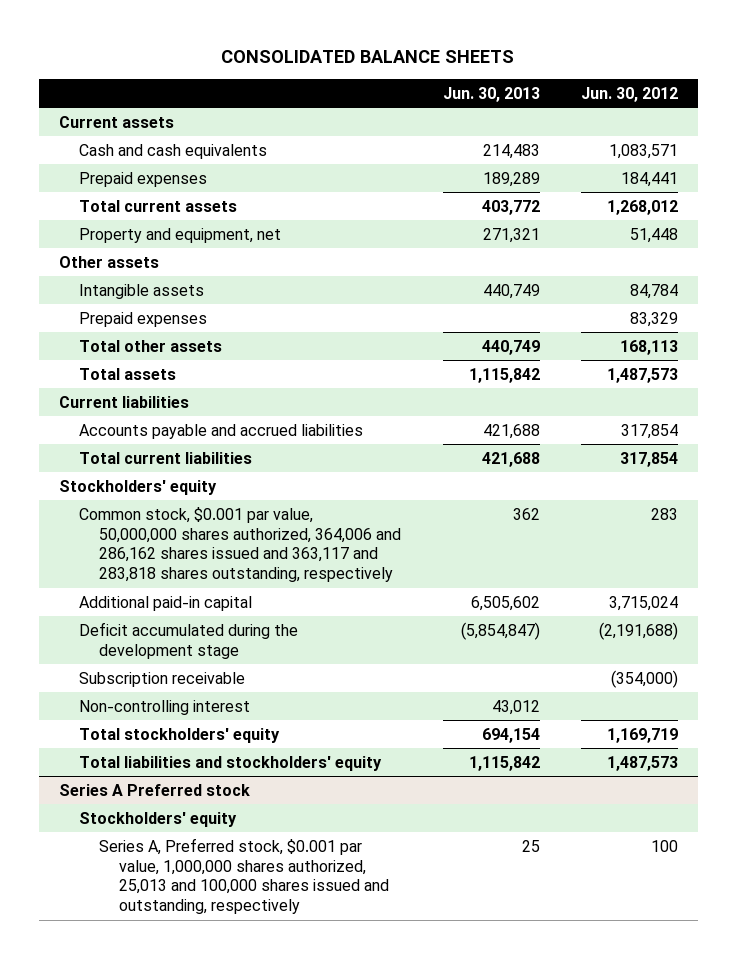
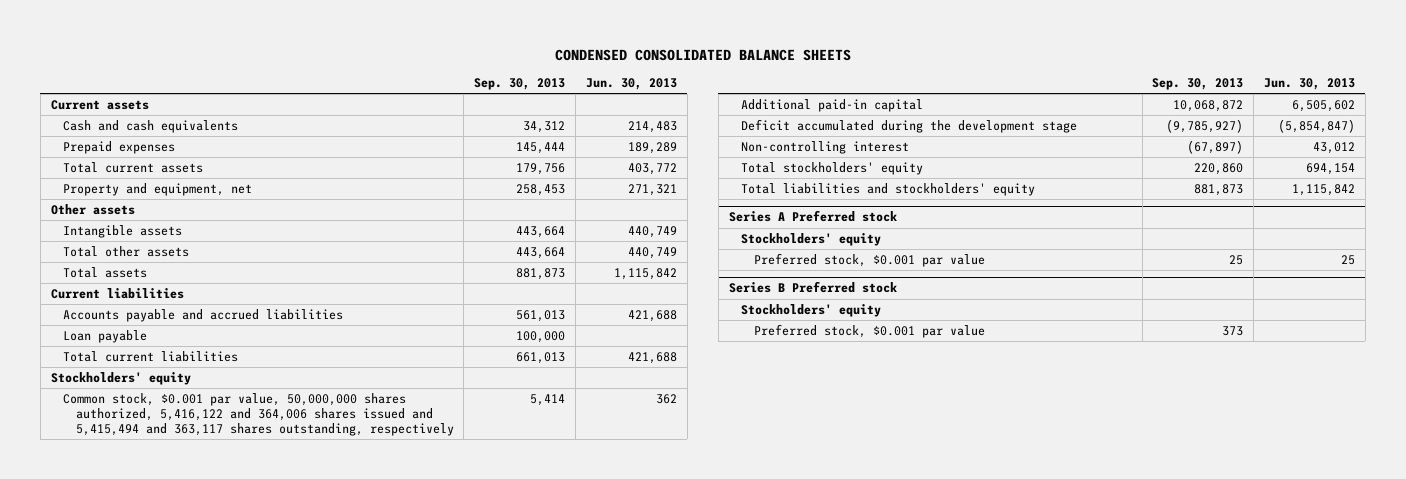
- CONSOLIDATED BALANCE SHEETS
+ CONDENSED CONSOLIDATED BALANCE SHEETS
- | Jun. 30, 2013 | Jun. 30, 2012
+ | Sep. 30, 2013 | Jun. 30, 2013
- Prepaid expenses | | 83,329
+ Loan payable | 100,000 |
- Common stock, $0.001 par value, 50,000,000 shares authorized, 364,006 and 286,162 shares issued and 363,117 and 283,818 shares outstanding, respectively | 362 | 283
+ Common stock, $0.001 par value, 50,000,000 shares authorized, 5,416,122 and 364,006 shares issued and 5,415,494 and 363,117 shares outstanding, respectively | 5,414 | 362
- Subscription receivable | | (354,000)
@ Series A Preferred stock
- Series A, Preferred stock, $0.001 par value, 1,000,000 shares authorized, 25,013 and 100,000 shares issued and outstanding, respectively | 25 | 100
+ Preferred stock, $0.001 par value | 25 | 25
+ Series B Preferred stock
+ Stockholders' equity
+ Preferred stock, $0.001 par value | 373 |

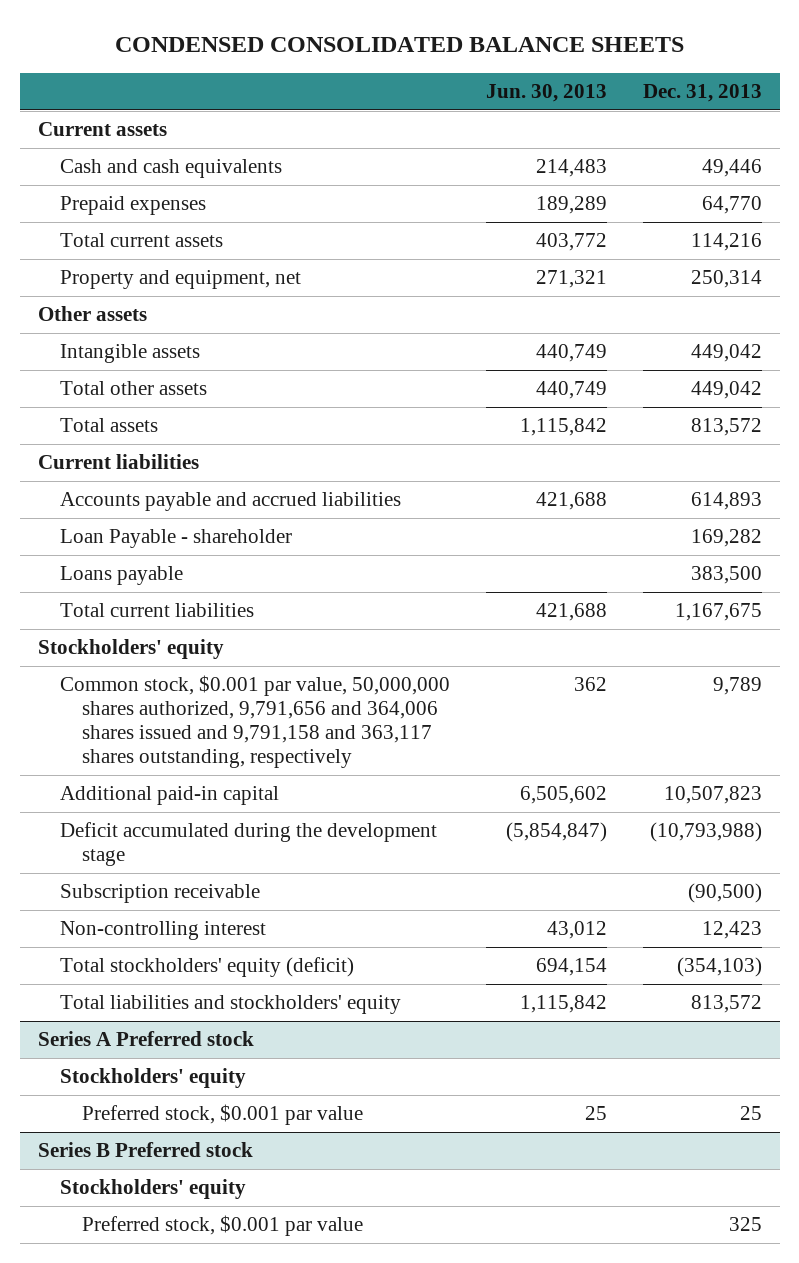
- | Sep. 30, 2013 | Jun. 30, 2013
+ | Jun. 30, 2013 | Dec. 31, 2013
- Loan payable | 100,000 |
+ Loan Payable - shareholder | | 169,282
+ Loans payable | | 383,500
- Common stock, $0.001 par value, 50,000,000 shares authorized, 5,416,122 and 364,006 shares issued and 5,415,494 and 363,117 shares outstanding, respectively | 5,414 | 362
+ Common stock, $0.001 par value, 50,000,000 shares authorized, 9,791,656 and 364,006 shares issued and 9,791,158 and 363,117 shares outstanding, respectively | 362 | 9,789
+ Subscription receivable | | (90,500)
- Total stockholders' equity | 220,860 | 694,154
+ Total stockholders' equity (deficit) | 694,154 | (354,103)

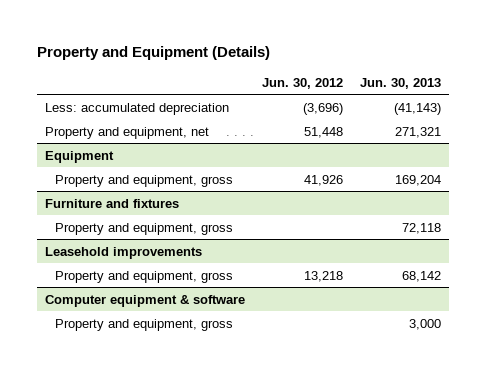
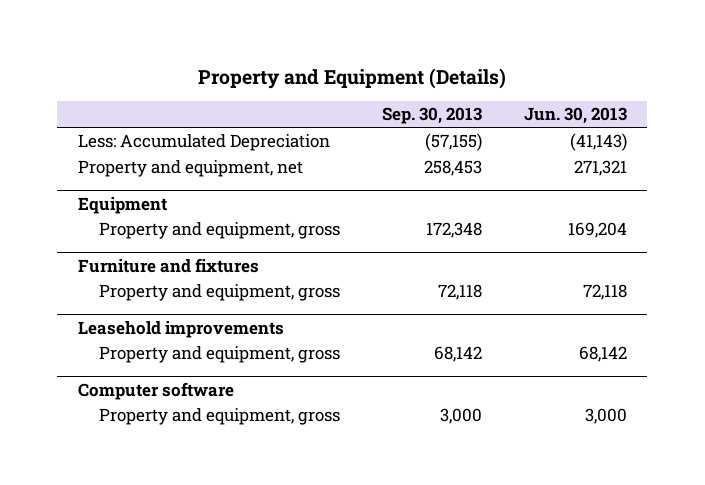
- | Jun. 30, 2012 | Jun. 30, 2013
+ | Sep. 30, 2013 | Jun. 30, 2013
- Less: accumulated depreciation | (3,696) | (41,143)
+ Less: Accumulated Depreciation | (57,155) | (41,143)
- Computer equipment & software
+ Computer software

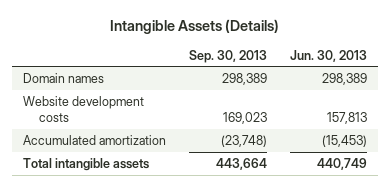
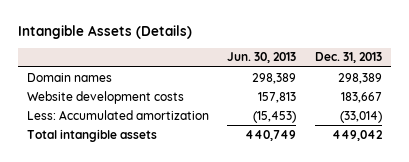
- | Sep. 30, 2013 | Jun. 30, 2013
+ | Jun. 30, 2013 | Dec. 31, 2013
- Accumulated amortization | (23,748) | (15,453)
+ Less: Accumulated amortization | (15,453) | (33,014)

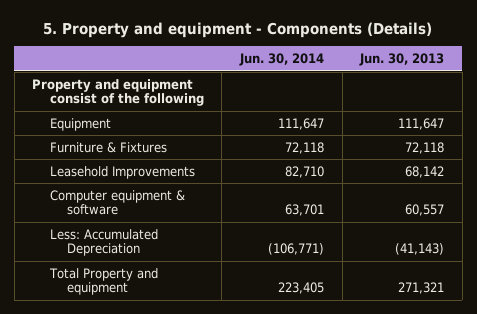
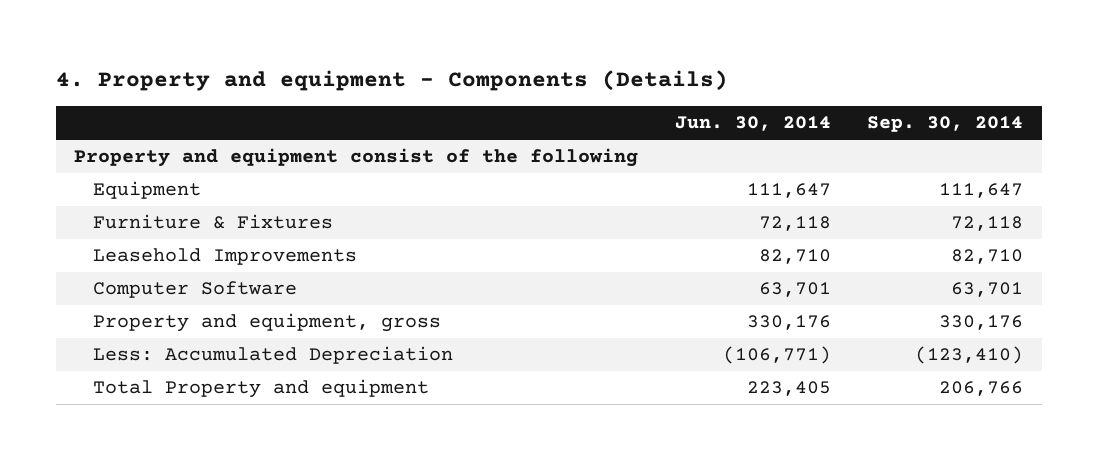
- 5. Property and equipment - Components (Details)
+ 4. Property and equipment - Components (Details)
- | Jun. 30, 2014 | Jun. 30, 2013
+ | Jun. 30, 2014 | Sep. 30, 2014
- Computer equipment & software | 63,701 | 60,557
+ Computer Software | 63,701 | 63,701
+ Property and equipment, gross | 330,176 | 330,176

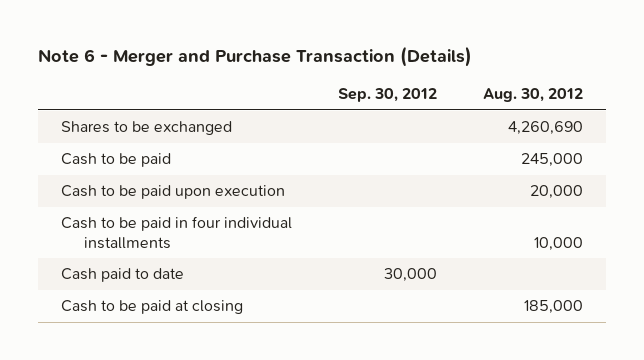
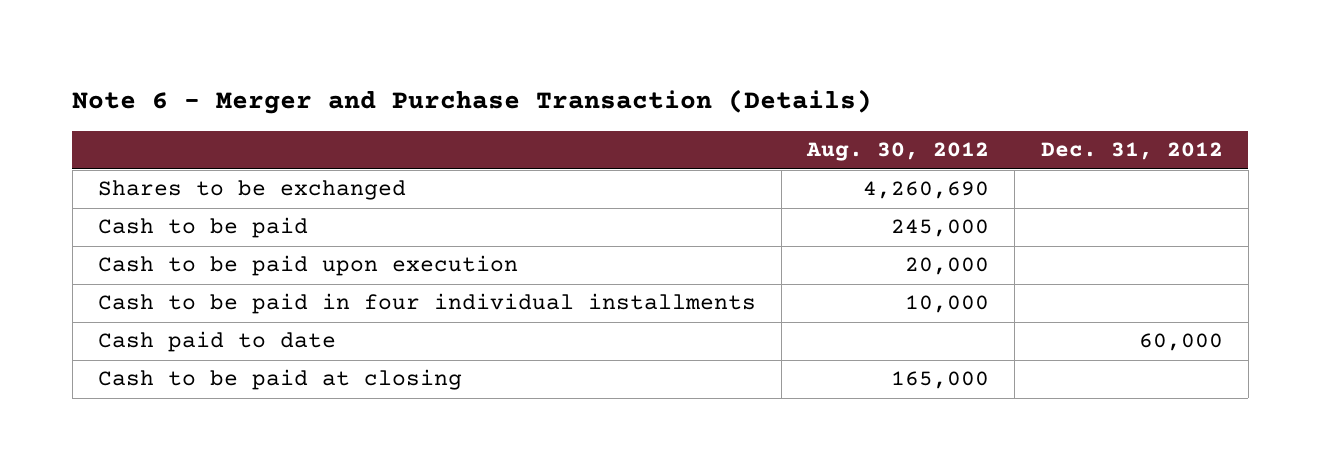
- | Sep. 30, 2012 | Aug. 30, 2012
+ | Aug. 30, 2012 | Dec. 31, 2012
- Cash to be paid at closing | | 185,000
+ Cash to be paid at closing | 165,000 |

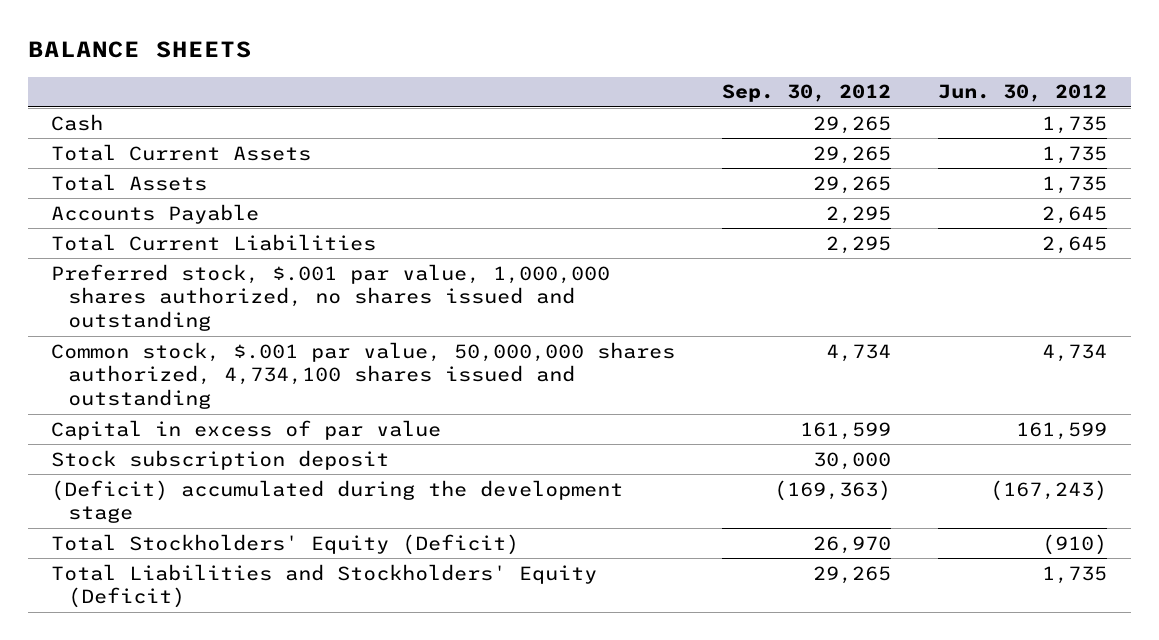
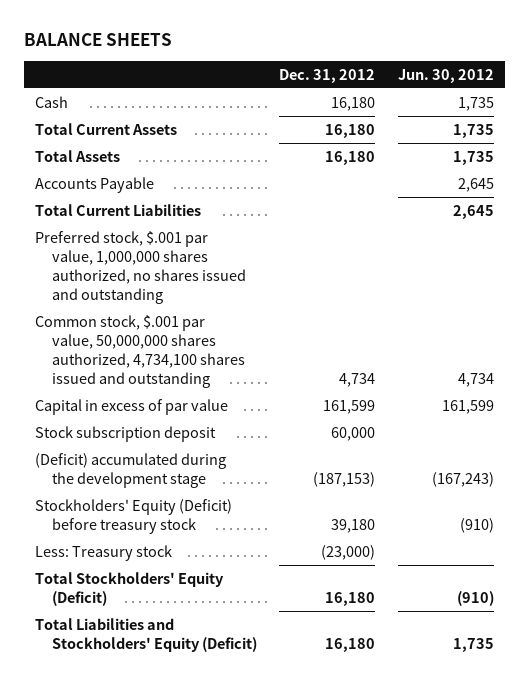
- | Sep. 30, 2012 | Jun. 30, 2012
+ | Dec. 31, 2012 | Jun. 30, 2012
+ Stockholders' Equity (Deficit) before treasury stock | 39,180 | (910)
+ Less: Treasury stock | (23,000) |

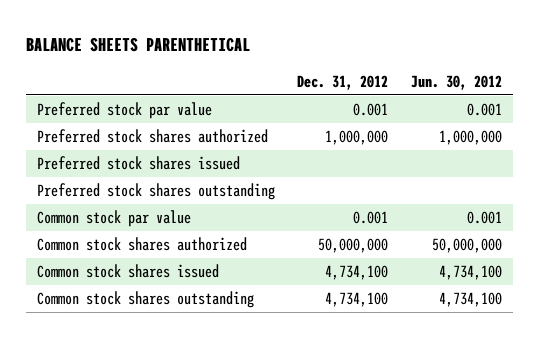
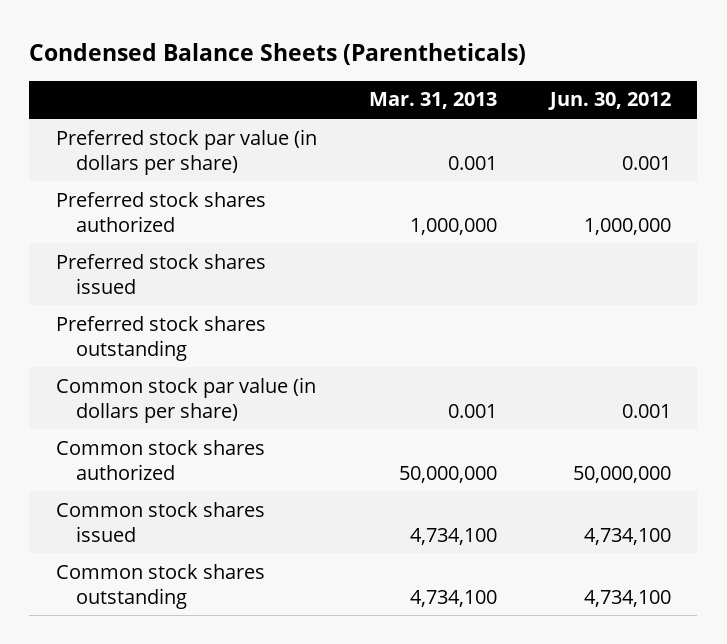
- BALANCE SHEETS PARENTHETICAL
+ Condensed Balance Sheets (Parentheticals)
- | Dec. 31, 2012 | Jun. 30, 2012
+ | Mar. 31, 2013 | Jun. 30, 2012
- Preferred stock par value | 0.001 | 0.001
+ Preferred stock par value (in dollars per share) | 0.001 | 0.001
- Common stock par value | 0.001 | 0.001
+ Common stock par value (in dollars per share) | 0.001 | 0.001

